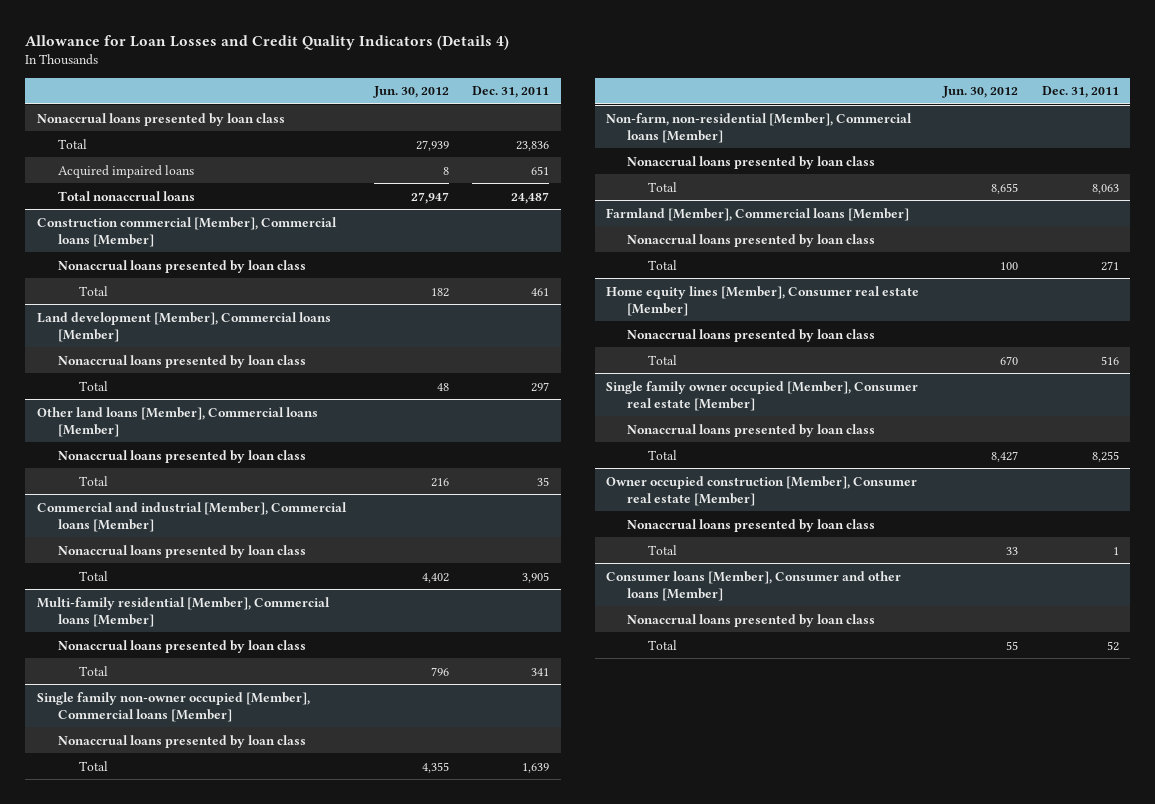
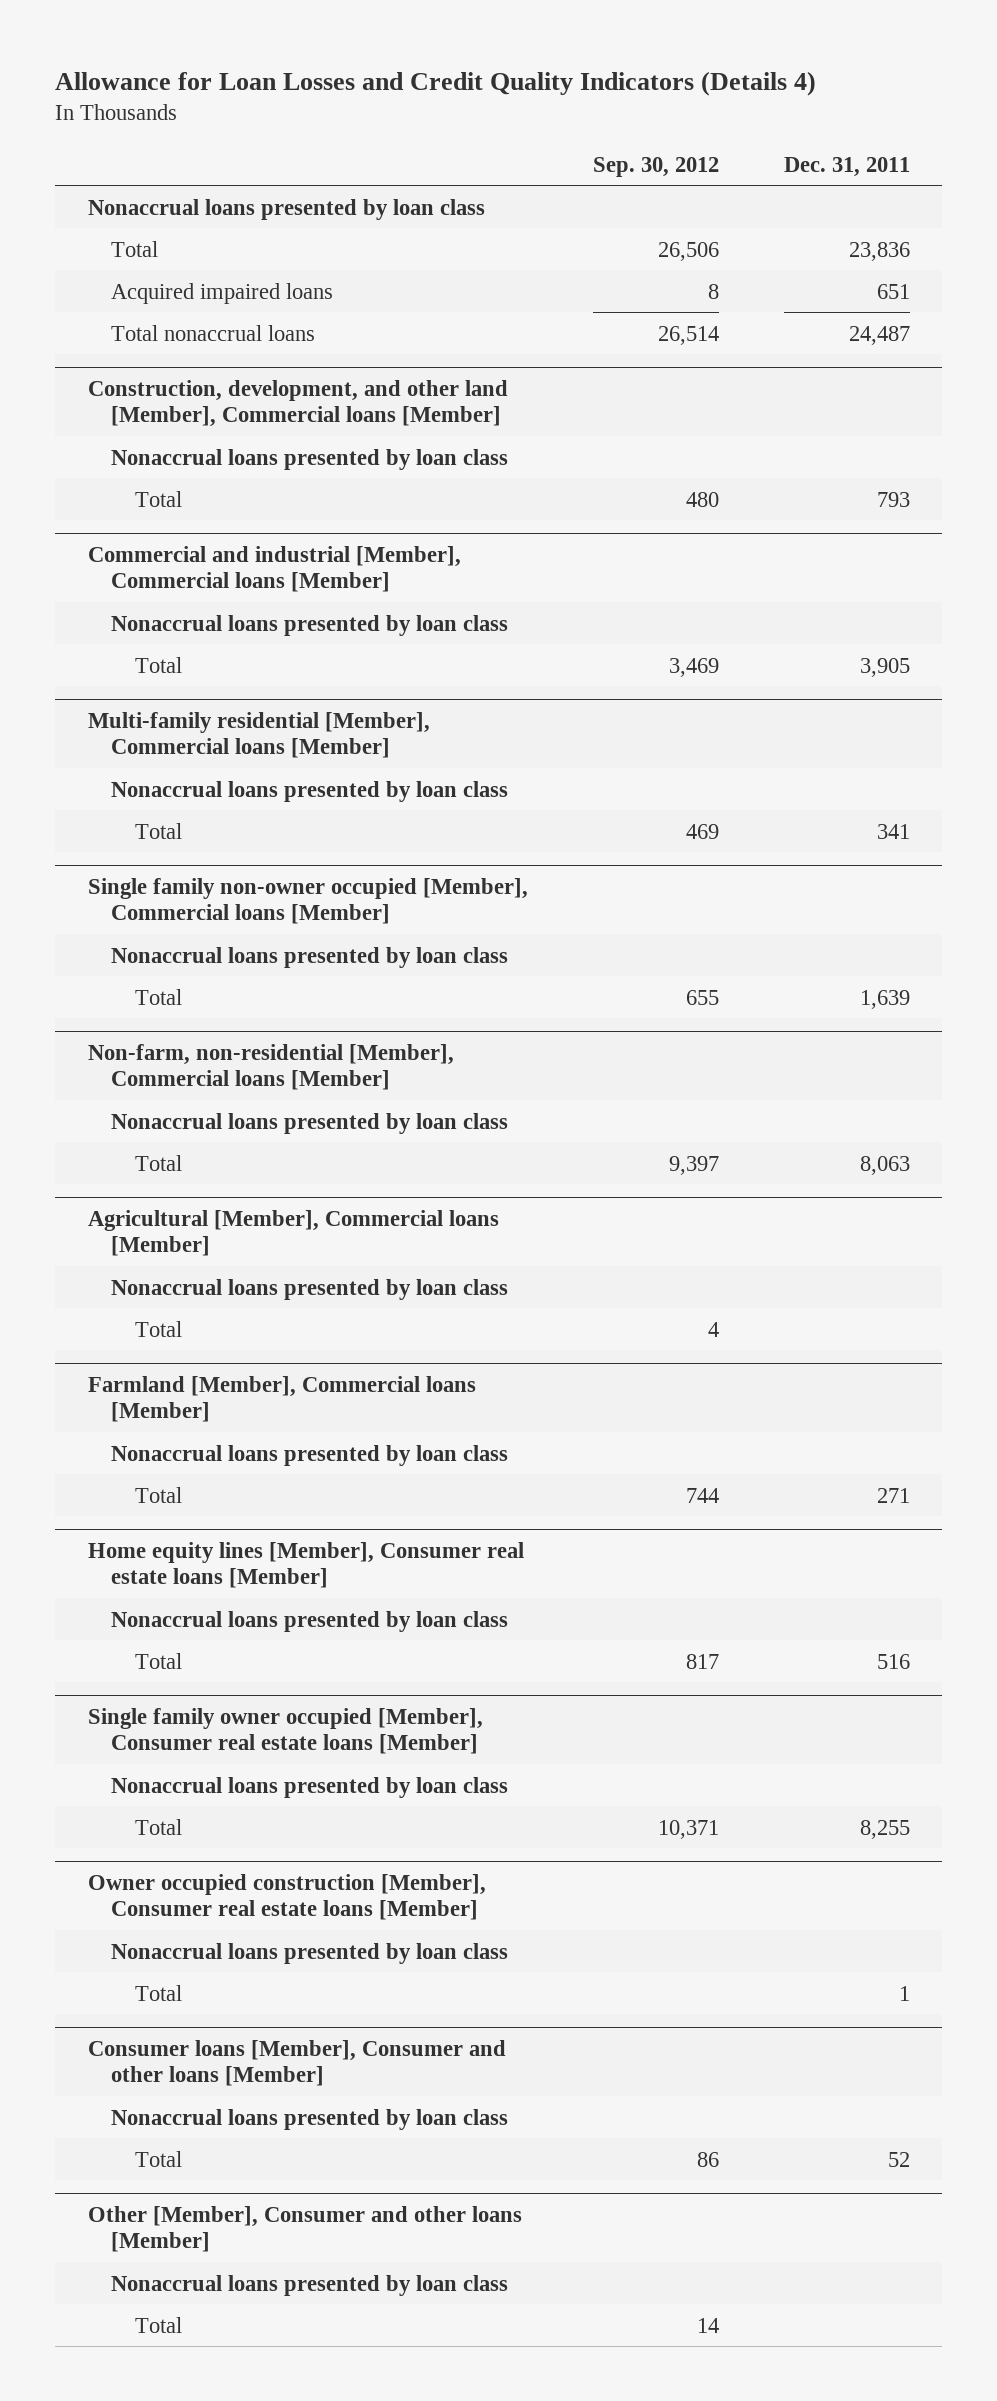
- | Jun. 30, 2012 | Dec. 31, 2011
+ | Sep. 30, 2012 | Dec. 31, 2011
- Construction commercial [Member], Commercial loans [Member]
- Nonaccrual loans presented by loan class
- Total | 182 | 461
- Land development [Member], Commercial loans [Member]
- Nonaccrual loans presented by loan class
- Total | 48 | 297
- Other land loans [Member], Commercial loans [Member]
+ Construction, development, and other land [Member], Commercial loans [Member]
- Total | 216 | 35
+ Total | 480 | 793
+ Agricultural [Member], Commercial loans [Member]
+ Nonaccrual loans presented by loan class
+ Total | 4 |
- Home equity lines [Member], Consumer real estate [Member]
+ Home equity lines [Member], Consumer real estate loans [Member]
- Single family owner occupied [Member], Consumer real estate [Member]
+ Single family owner occupied [Member], Consumer real estate loans [Member]
- Owner occupied construction [Member], Consumer real estate [Member]
+ Owner occupied construction [Member], Consumer real estate loans [Member]
+ Other [Member], Consumer and other loans [Member]
+ Nonaccrual loans presented by loan class
+ Total | 14 |

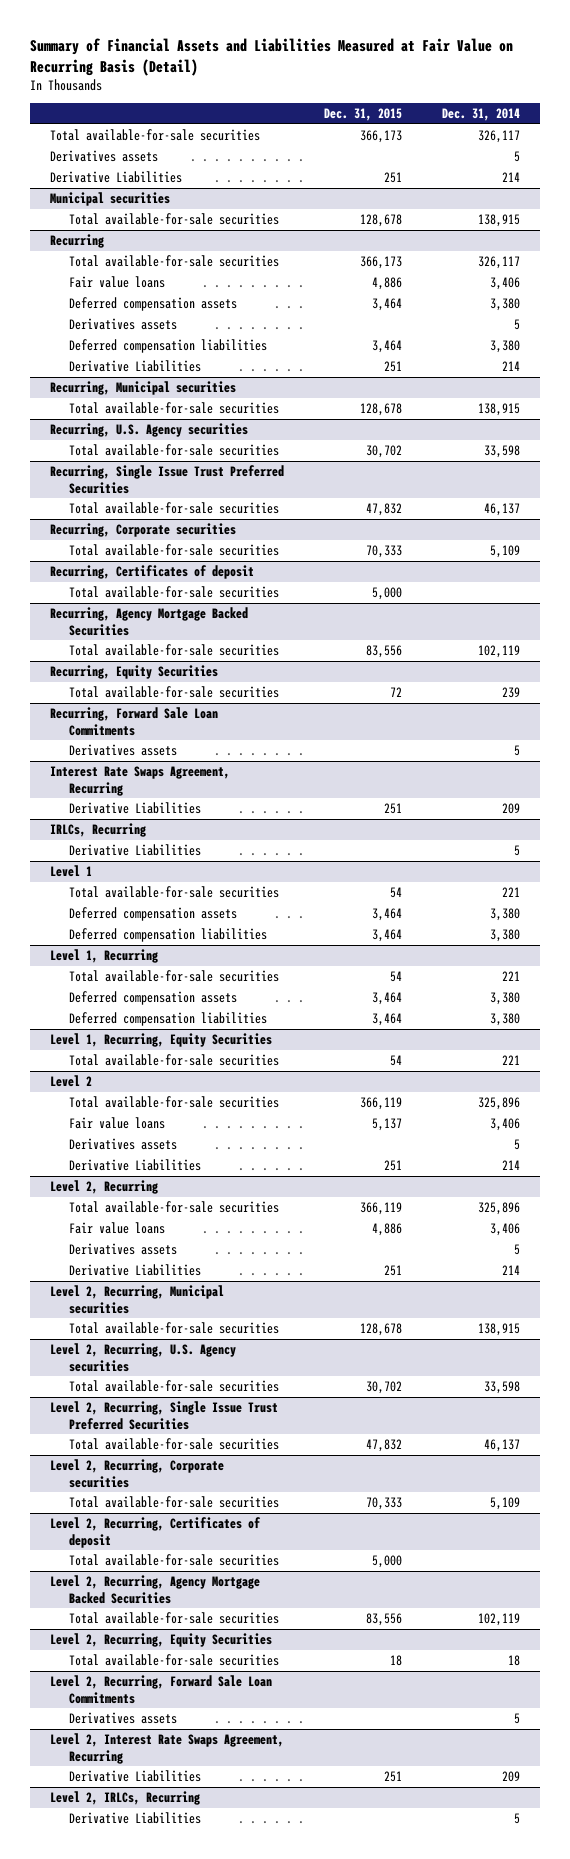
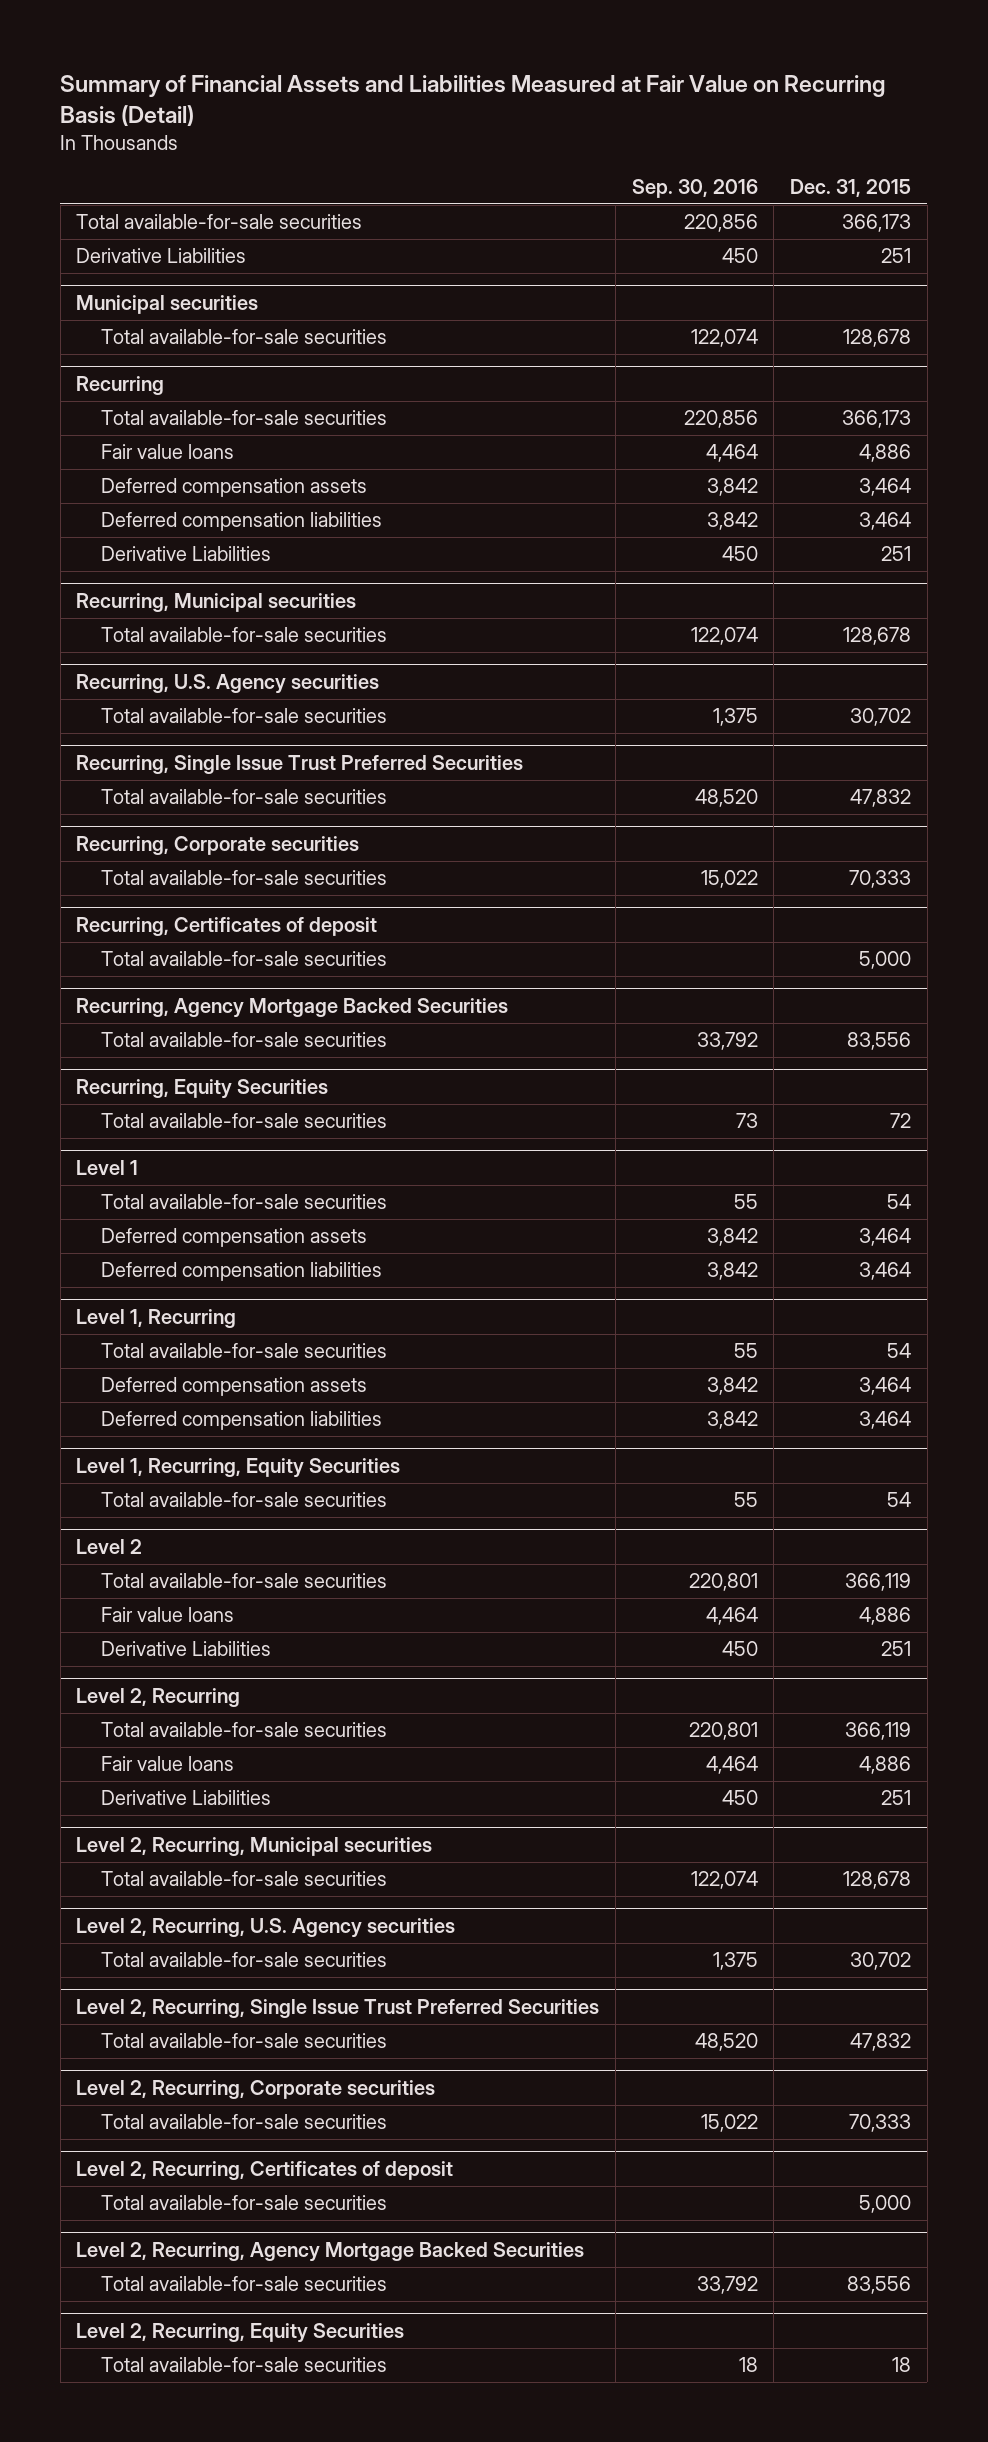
- | Dec. 31, 2015 | Dec. 31, 2014
+ | Sep. 30, 2016 | Dec. 31, 2015
- Derivatives assets | | 5
@ Recurring
- Derivatives assets | | 5
- Recurring, Forward Sale Loan Commitments
- Derivatives assets | | 5
- Interest Rate Swaps Agreement, Recurring
- Derivative Liabilities | 251 | 209
- IRLCs, Recurring
- Derivative Liabilities | | 5
@ Level 2
- Fair value loans | 5,137 | 3,406
- Derivatives assets | | 5
+ Fair value loans | 4,464 | 4,886
@ Level 2, Recurring
- Derivatives assets | | 5
- Level 2, Recurring, Forward Sale Loan Commitments
- Derivatives assets | | 5
- Level 2, Interest Rate Swaps Agreement, Recurring
- Derivative Liabilities | 251 | 209
- Level 2, IRLCs, Recurring
- Derivative Liabilities | | 5

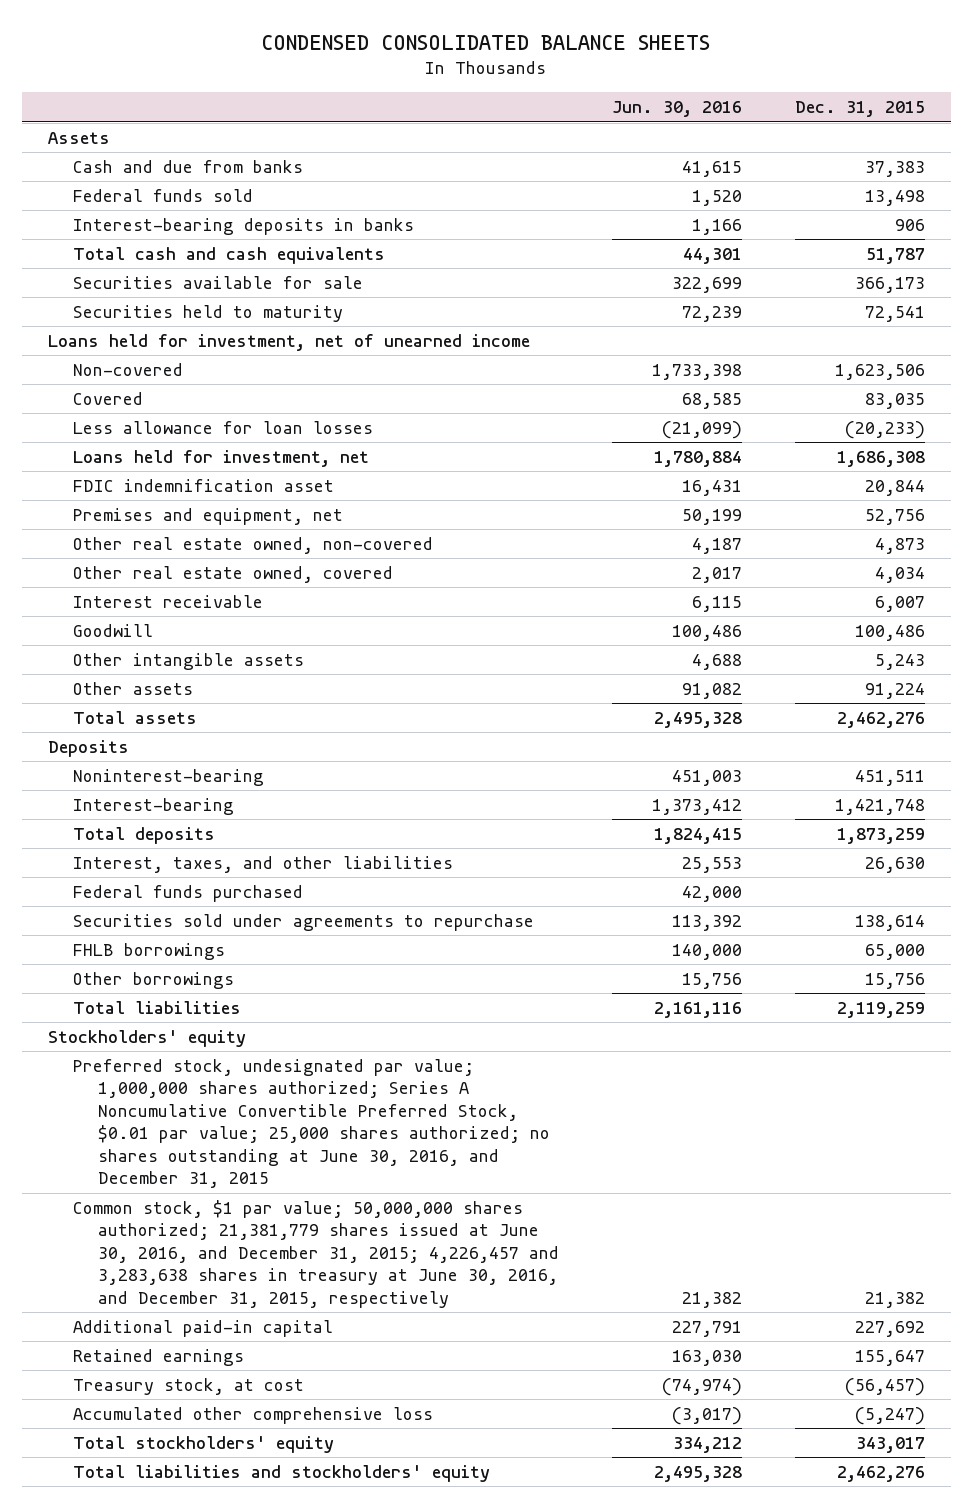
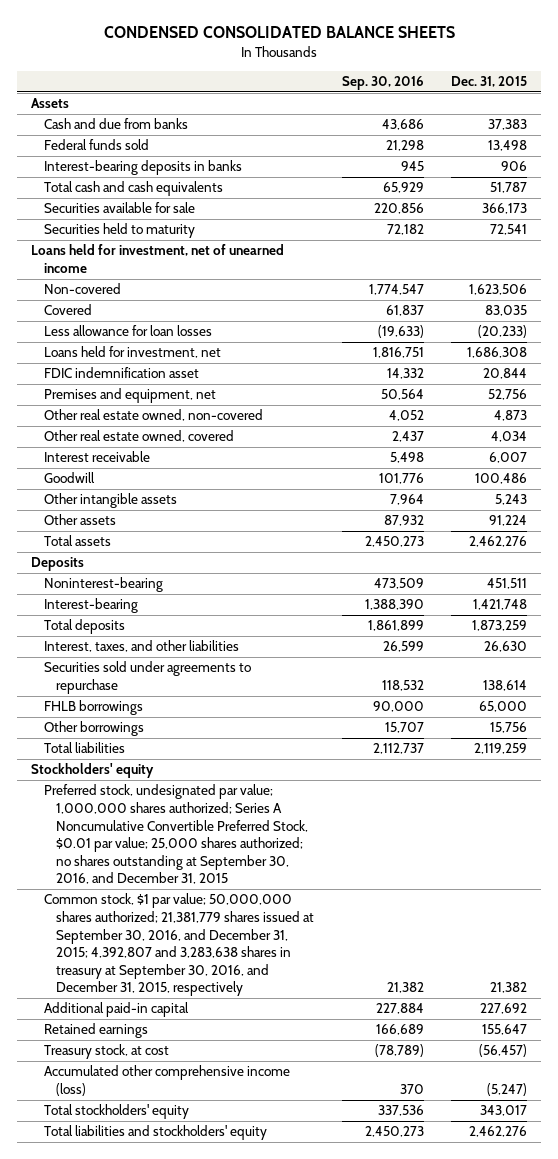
- | Jun. 30, 2016 | Dec. 31, 2015
+ | Sep. 30, 2016 | Dec. 31, 2015
- Federal funds purchased | 42,000 |
- Preferred stock, undesignated par value; 1,000,000 shares authorized; Series A Noncumulative Convertible Preferred Stock, $0.01 par value; 25,000 shares authorized; no shares outstanding at June 30, 2016, and December 31, 2015
- Common stock, $1 par value; 50,000,000 shares authorized; 21,381,779 shares issued at June 30, 2016, and December 31, 2015; 4,226,457 and 3,283,638 shares in treasury at June 30, 2016, and December 31, 2015, respectively | 21,382 | 21,382
+ Preferred stock, undesignated par value; 1,000,000 shares authorized; Series A Noncumulative Convertible Preferred Stock, $0.01 par value; 25,000 shares authorized; no shares outstanding at September 30, 2016, and December 31, 2015
+ Common stock, $1 par value; 50,000,000 shares authorized; 21,381,779 shares issued at September 30, 2016, and December 31, 2015; 4,392,807 and 3,283,638 shares in treasury at September 30, 2016, and December 31, 2015, respectively | 21,382 | 21,382
- Accumulated other comprehensive loss | (3,017) | (5,247)
+ Accumulated other comprehensive income (loss) | 370 | (5,247)

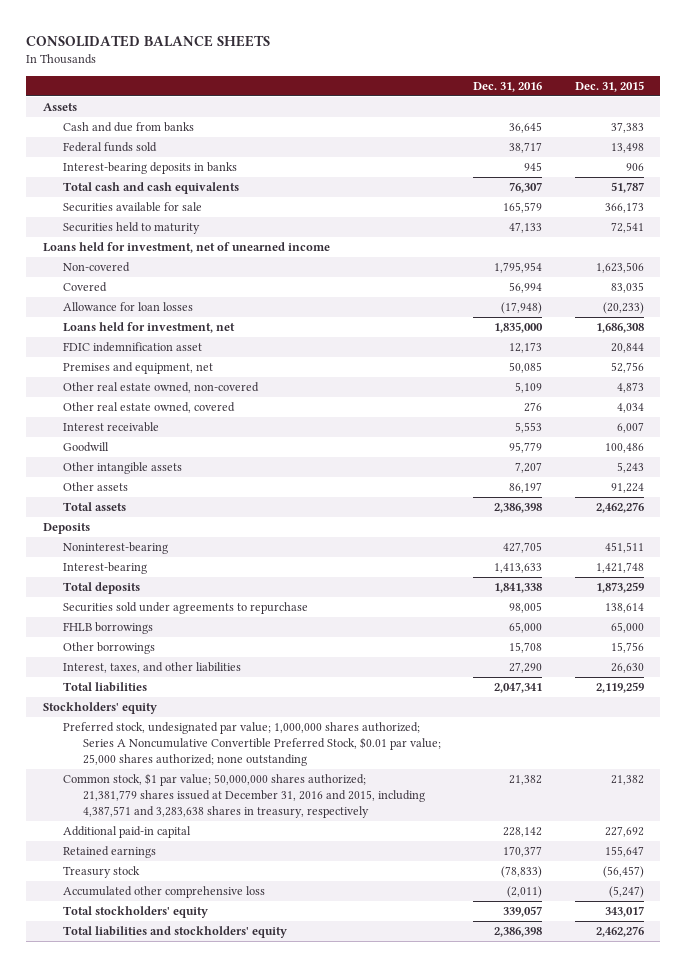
- CONDENSED CONSOLIDATED BALANCE SHEETS
+ CONSOLIDATED BALANCE SHEETS
- | Sep. 30, 2016 | Dec. 31, 2015
+ | Dec. 31, 2016 | Dec. 31, 2015
- Less allowance for loan losses | (19,633) | (20,233)
+ Allowance for loan losses | (17,948) | (20,233)
moved down: Interest, taxes, and other liabilities | 27,290 | 26,630
- Preferred stock, undesignated par value; 1,000,000 shares authorized; Series A Noncumulative Convertible Preferred Stock, $0.01 par value; 25,000 shares authorized; no shares outstanding at September 30, 2016, and December 31, 2015
- Common stock, $1 par value; 50,000,000 shares authorized; 21,381,779 shares issued at September 30, 2016, and December 31, 2015; 4,392,807 and 3,283,638 shares in treasury at September 30, 2016, and December 31, 2015, respectively | 21,382 | 21,382
+ Preferred stock, undesignated par value; 1,000,000 shares authorized; Series A Noncumulative Convertible Preferred Stock, $0.01 par value; 25,000 shares authorized; none outstanding
+ Common stock, $1 par value; 50,000,000 shares authorized; 21,381,779 shares issued at December 31, 2016 and 2015, including 4,387,571 and 3,283,638 shares in treasury, respectively | 21,382 | 21,382
- Treasury stock, at cost | (78,789) | (56,457)
- Accumulated other comprehensive income (loss) | 370 | (5,247)
+ Treasury stock | (78,833) | (56,457)
+ Accumulated other comprehensive loss | (2,011) | (5,247)

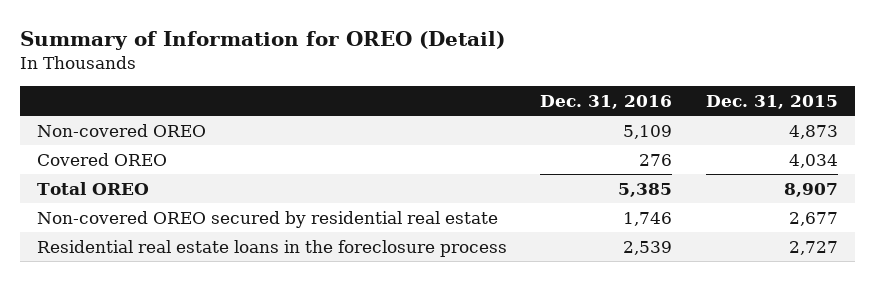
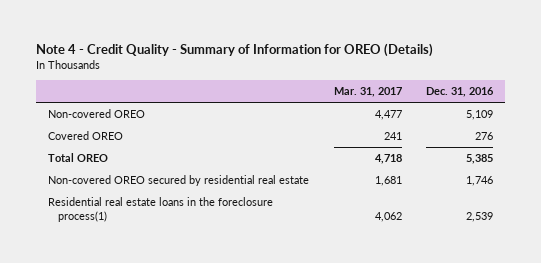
- Summary of Information for OREO (Detail)
+ Note 4 - Credit Quality - Summary of Information for OREO (Details)
- | Dec. 31, 2016 | Dec. 31, 2015
+ | Mar. 31, 2017 | Dec. 31, 2016
- Residential real estate loans in the foreclosure process | 2,539 | 2,727
+ Residential real estate loans in the foreclosure process(1) | 4,062 | 2,539

